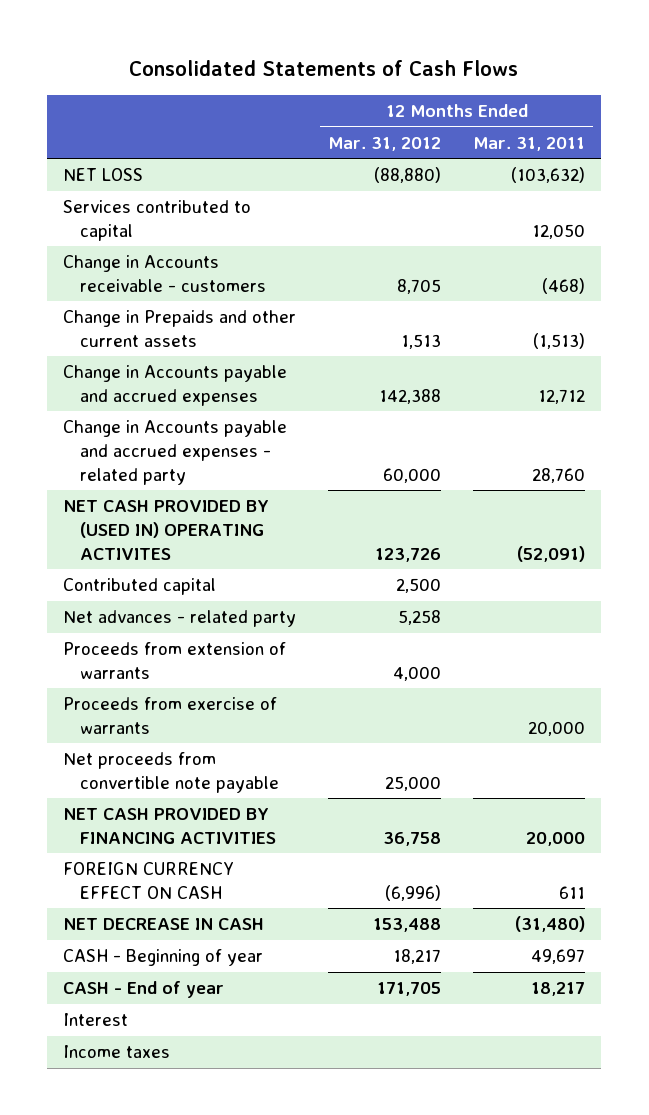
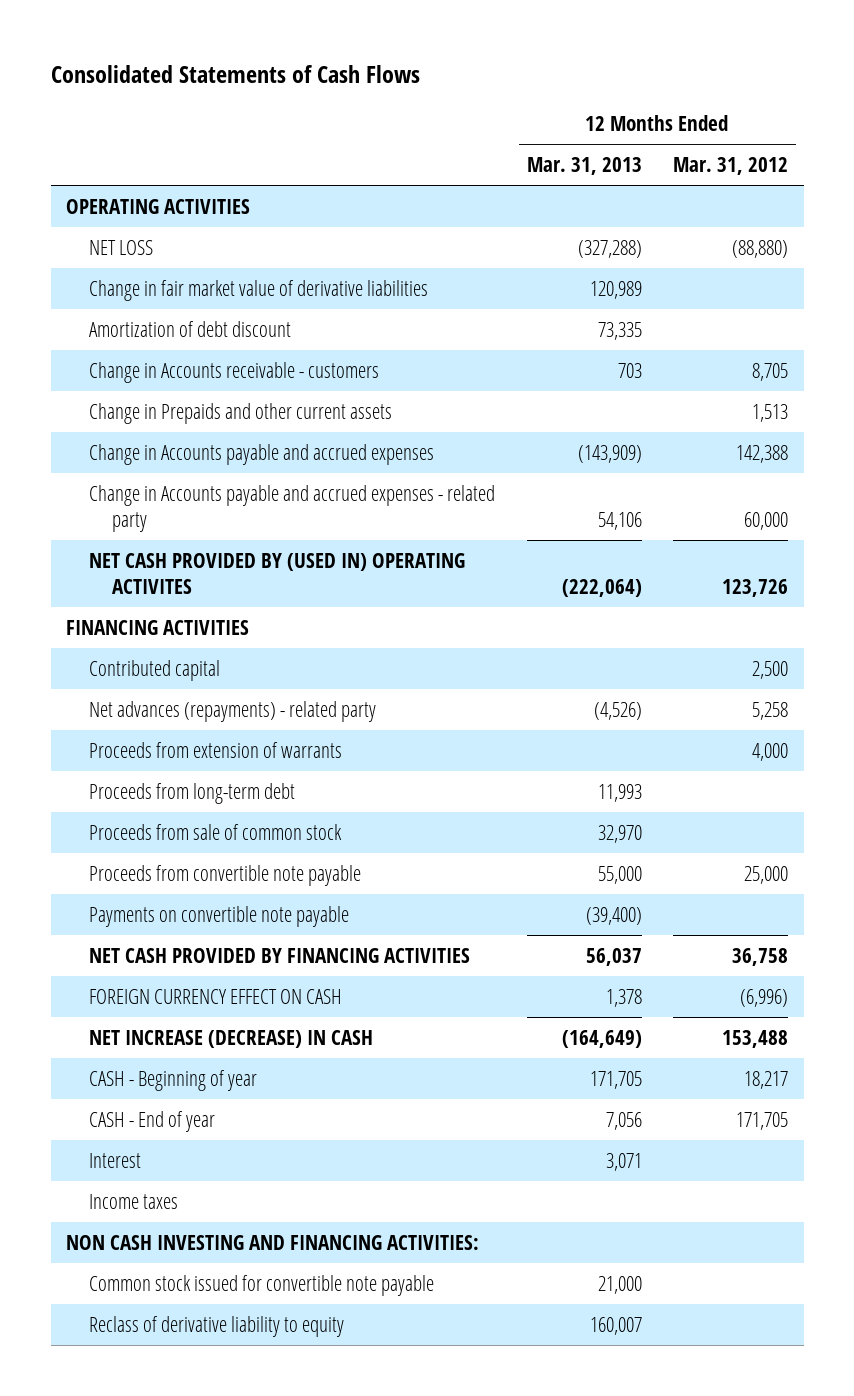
- | 12 Months Ended Mar. 31, 2012 | 12 Months Ended Mar. 31, 2011
+ | 12 Months Ended Mar. 31, 2013 | 12 Months Ended Mar. 31, 2012
+ OPERATING ACTIVITIES
- Services contributed to capital | | 12,050
+ Change in fair market value of derivative liabilities | 120,989 |
+ Amortization of debt discount | 73,335 |
+ FINANCING ACTIVITIES
- Net advances - related party | 5,258 |
+ Net advances (repayments) - related party | (4,526) | 5,258
- Proceeds from exercise of warrants | | 20,000
- Net proceeds from convertible note payable | 25,000 |
+ Proceeds from long-term debt | 11,993 |
+ Proceeds from sale of common stock | 32,970 |
+ Proceeds from convertible note payable | 55,000 | 25,000
+ Payments on convertible note payable | (39,400) |
- NET DECREASE IN CASH | 153,488 | (31,480)
+ NET INCREASE (DECREASE) IN CASH | (164,649) | 153,488
+ NON CASH INVESTING AND FINANCING ACTIVITIES:
+ Common stock issued for convertible note payable | 21,000 |
+ Reclass of derivative liability to equity | 160,007 |

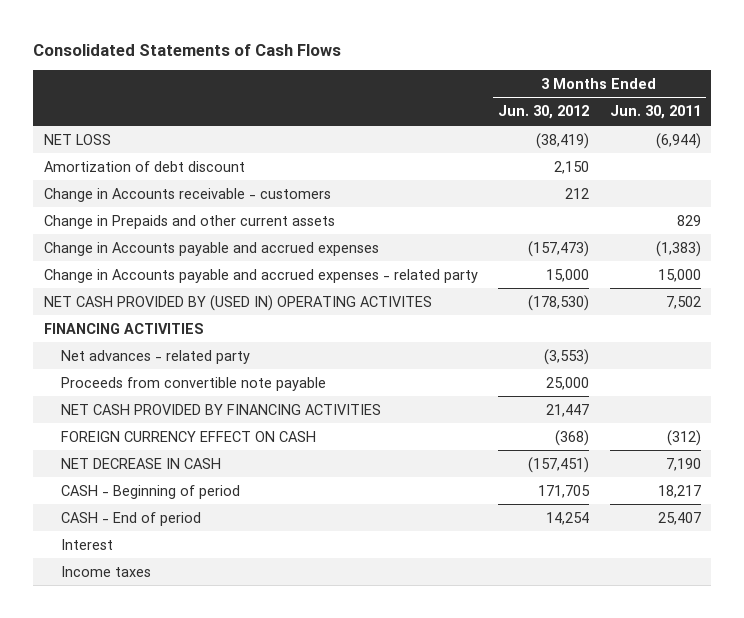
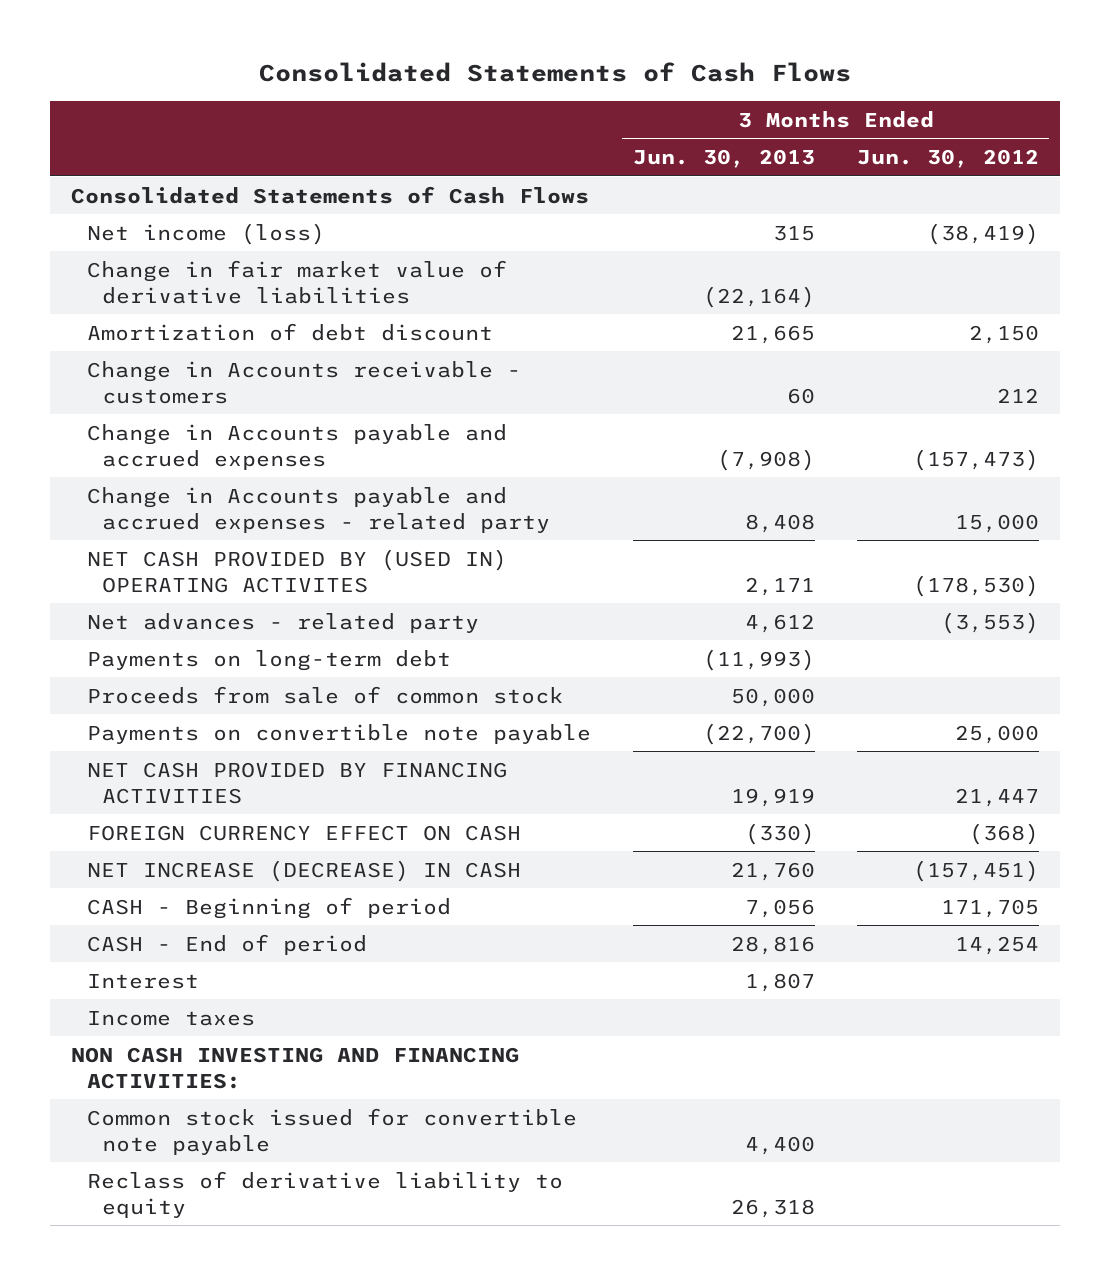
- | 3 Months Ended Jun. 30, 2012 | 3 Months Ended Jun. 30, 2011
+ | 3 Months Ended Jun. 30, 2013 | 3 Months Ended Jun. 30, 2012
- NET LOSS | (38,419) | (6,944)
+ Consolidated Statements of Cash Flows
+ Net income (loss) | 315 | (38,419)
+ Change in fair market value of derivative liabilities | (22,164) |
- Change in Prepaids and other current assets | | 829
- FINANCING ACTIVITIES
- Proceeds from convertible note payable | 25,000 |
+ Payments on long-term debt | (11,993) |
+ Proceeds from sale of common stock | 50,000 |
+ Payments on convertible note payable | (22,700) | 25,000
- NET DECREASE IN CASH | (157,451) | 7,190
+ NET INCREASE (DECREASE) IN CASH | 21,760 | (157,451)
+ NON CASH INVESTING AND FINANCING ACTIVITIES:
+ Common stock issued for convertible note payable | 4,400 |
+ Reclass of derivative liability to equity | 26,318 |

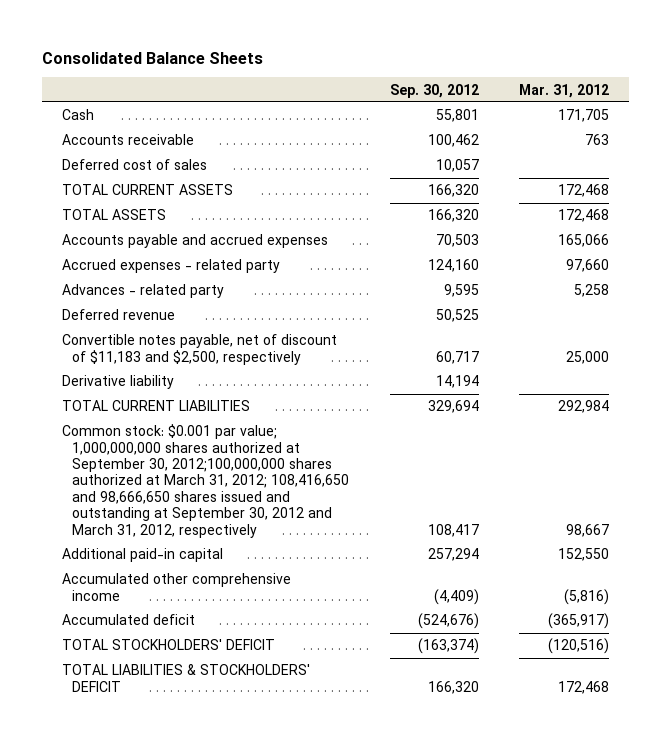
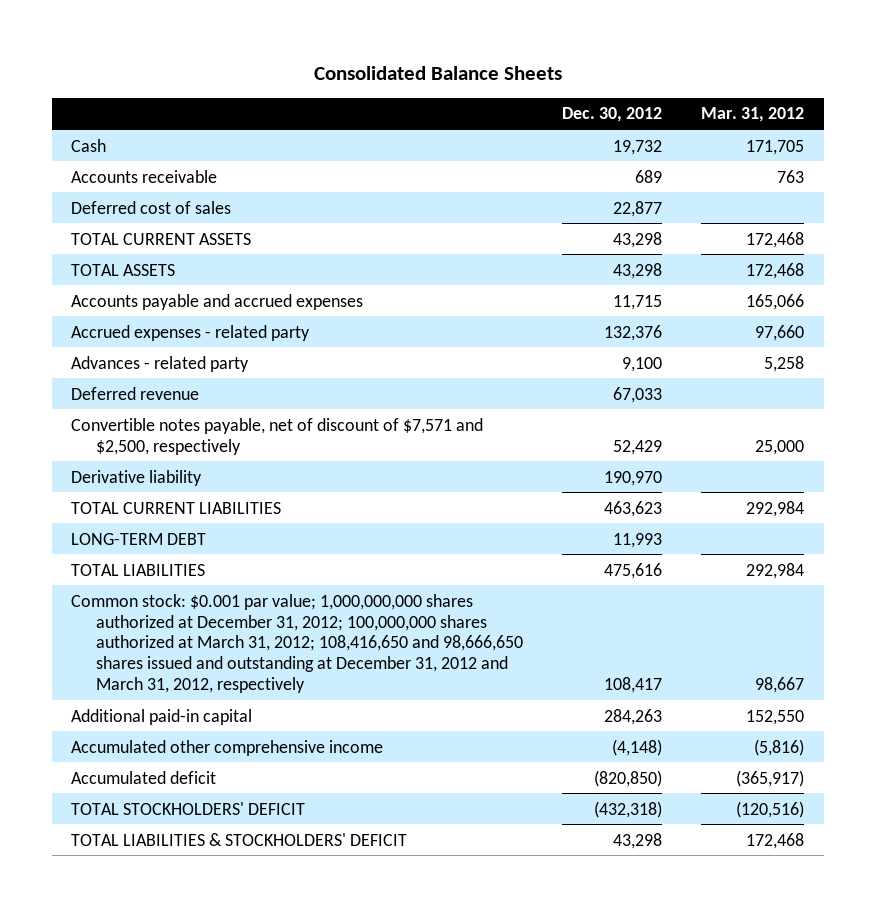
- | Sep. 30, 2012 | Mar. 31, 2012
+ | Dec. 30, 2012 | Mar. 31, 2012
- Convertible notes payable, net of discount of $11,183 and $2,500, respectively | 60,717 | 25,000
+ Convertible notes payable, net of discount of $7,571 and $2,500, respectively | 52,429 | 25,000
- Common stock: $0.001 par value; 1,000,000,000 shares authorized at September 30, 2012;100,000,000 shares authorized at March 31, 2012; 108,416,650 and 98,666,650 shares issued and outstanding at September 30, 2012 and March 31, 2012, respectively | 108,417 | 98,667
+ LONG-TERM DEBT | 11,993 |
+ TOTAL LIABILITIES | 475,616 | 292,984
+ Common stock: $0.001 par value; 1,000,000,000 shares authorized at December 31, 2012; 100,000,000 shares authorized at March 31, 2012; 108,416,650 and 98,666,650 shares issued and outstanding at December 31, 2012 and March 31, 2012, respectively | 108,417 | 98,667

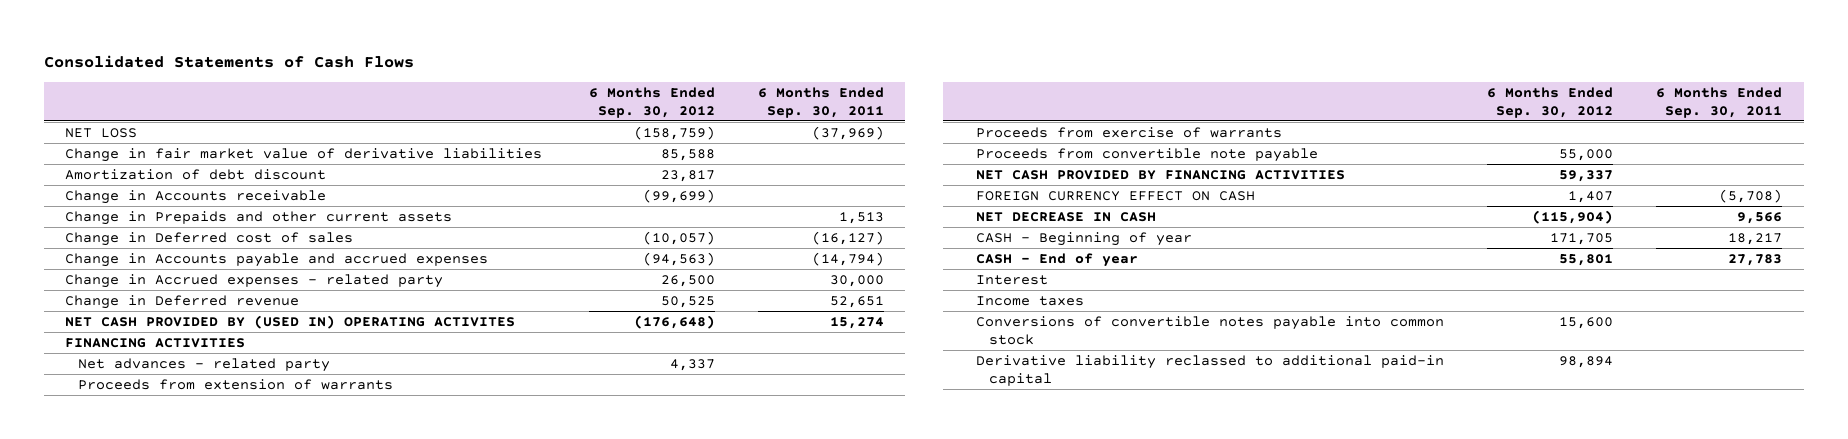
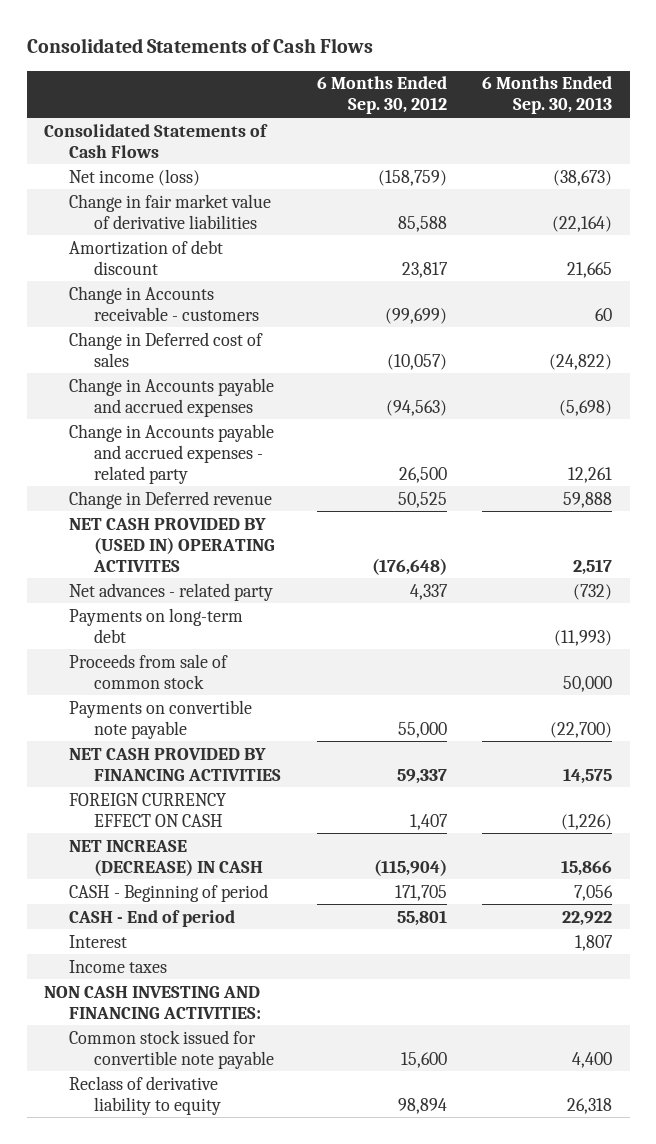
- | 6 Months Ended Sep. 30, 2012 | 6 Months Ended Sep. 30, 2011
+ | 6 Months Ended Sep. 30, 2012 | 6 Months Ended Sep. 30, 2013
- NET LOSS | (158,759) | (37,969)
+ Consolidated Statements of Cash Flows
+ Net income (loss) | (158,759) | (38,673)
- Change in Accounts receivable | (99,699) |
- Change in Prepaids and other current assets | | 1,513
+ Change in Accounts receivable - customers | (99,699) | 60
- Change in Accrued expenses - related party | 26,500 | 30,000
+ Change in Accounts payable and accrued expenses - related party | 26,500 | 12,261
- FINANCING ACTIVITIES
- Proceeds from extension of warrants
- Proceeds from exercise of warrants
- Proceeds from convertible note payable | 55,000 |
+ Payments on long-term debt | | (11,993)
+ Proceeds from sale of common stock | | 50,000
+ Payments on convertible note payable | 55,000 | (22,700)
- NET DECREASE IN CASH | (115,904) | 9,566
- CASH - Beginning of year | 171,705 | 18,217
- CASH - End of year | 55,801 | 27,783
+ NET INCREASE (DECREASE) IN CASH | (115,904) | 15,866
+ CASH - Beginning of period | 171,705 | 7,056
+ CASH - End of period | 55,801 | 22,922
- Conversions of convertible notes payable into common stock | 15,600 |
- Derivative liability reclassed to additional paid-in capital | 98,894 |
+ NON CASH INVESTING AND FINANCING ACTIVITIES:
+ Common stock issued for convertible note payable | 15,600 | 4,400
+ Reclass of derivative liability to equity | 98,894 | 26,318

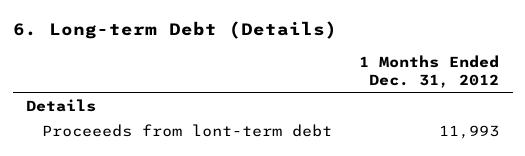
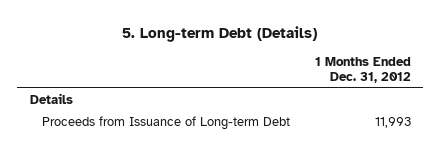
- 6. Long-term Debt (Details)
+ 5. Long-term Debt (Details)
- Proceeeds from lont-term debt | 11,993
+ Proceeds from Issuance of Long-term Debt | 11,993

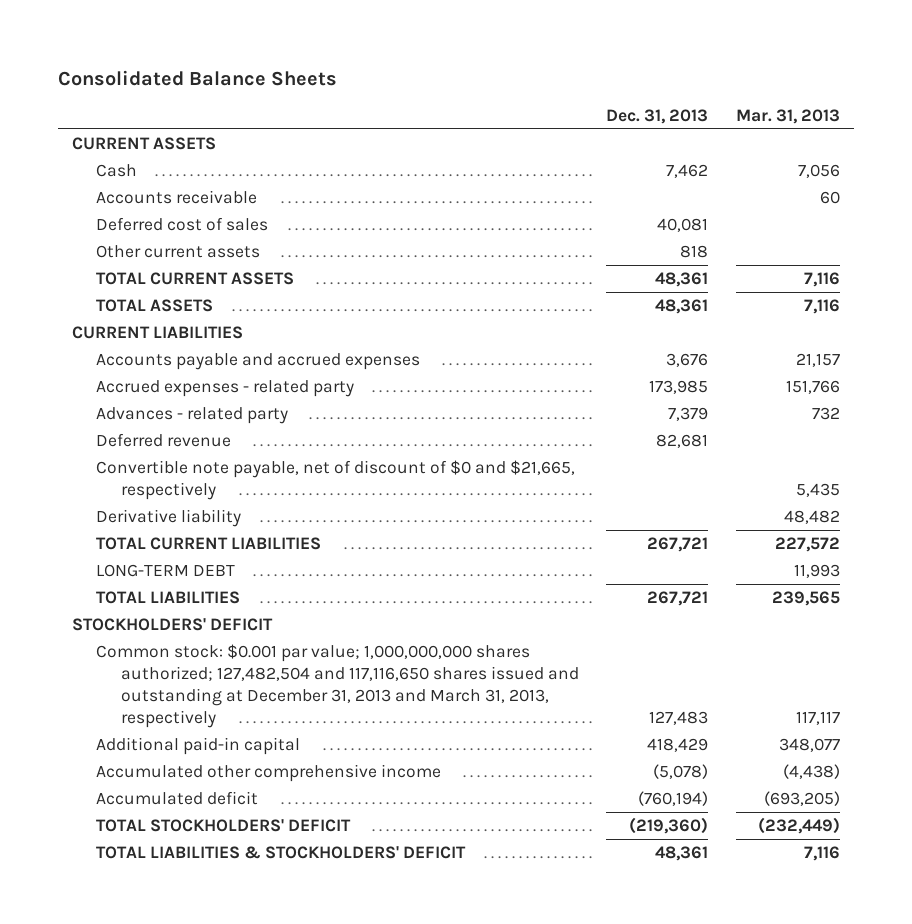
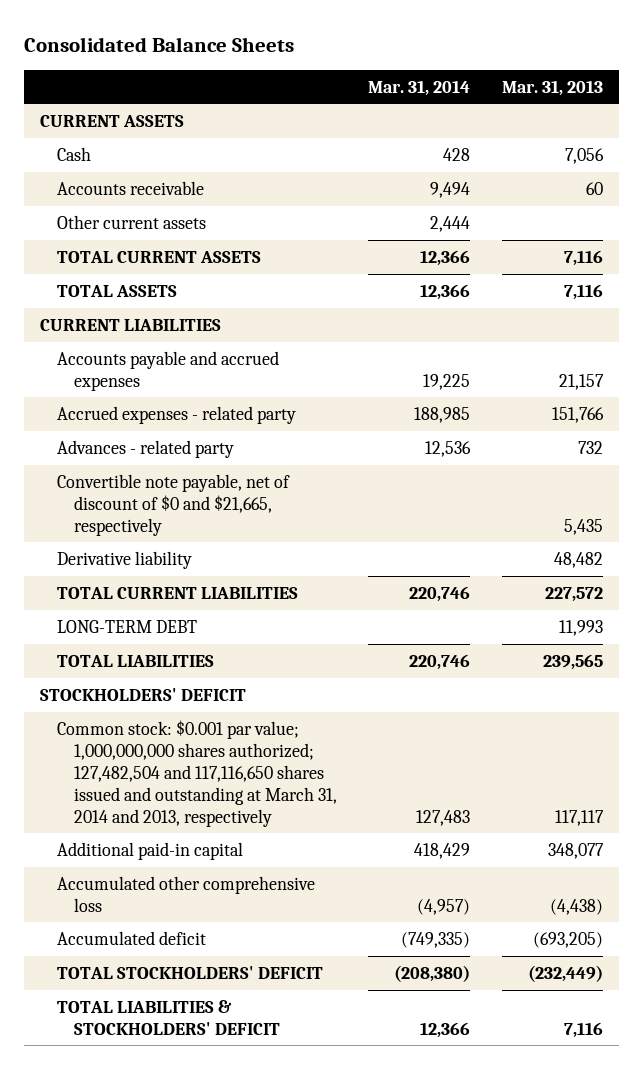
- | Dec. 31, 2013 | Mar. 31, 2013
+ | Mar. 31, 2014 | Mar. 31, 2013
- Deferred cost of sales | 40,081 |
- Deferred revenue | 82,681 |
- Common stock: $0.001 par value; 1,000,000,000 shares authorized; 127,482,504 and 117,116,650 shares issued and outstanding at December 31, 2013 and March 31, 2013, respectively | 127,483 | 117,117
+ Common stock: $0.001 par value; 1,000,000,000 shares authorized; 127,482,504 and 117,116,650 shares issued and outstanding at March 31, 2014 and 2013, respectively | 127,483 | 117,117
- Accumulated other comprehensive income | (5,078) | (4,438)
+ Accumulated other comprehensive loss | (4,957) | (4,438)

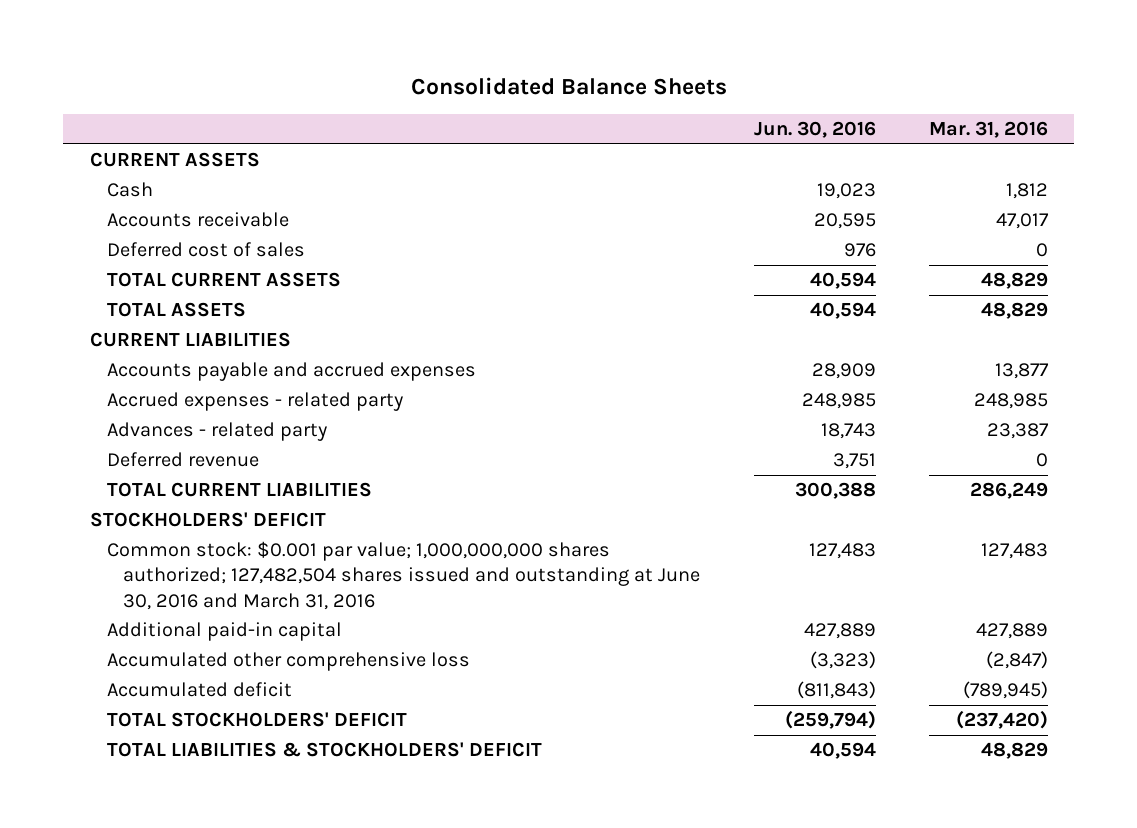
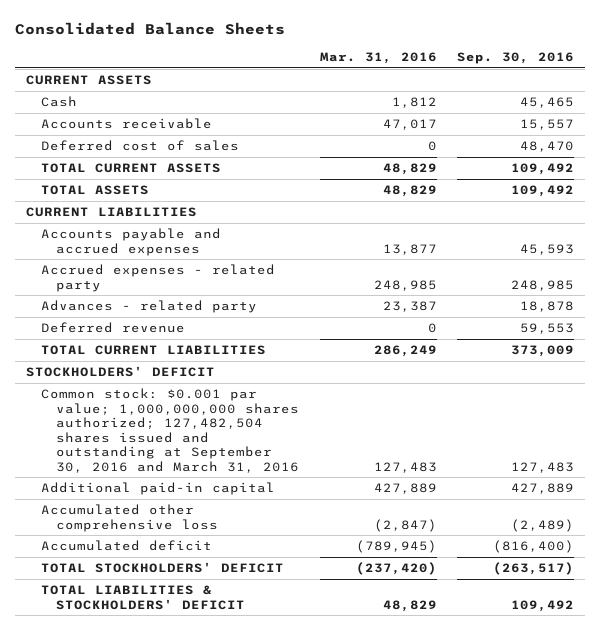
- | Jun. 30, 2016 | Mar. 31, 2016
+ | Mar. 31, 2016 | Sep. 30, 2016
- Common stock: $0.001 par value; 1,000,000,000 shares authorized; 127,482,504 shares issued and outstanding at June 30, 2016 and March 31, 2016 | 127,483 | 127,483
+ Common stock: $0.001 par value; 1,000,000,000 shares authorized; 127,482,504 shares issued and outstanding at September 30, 2016 and March 31, 2016 | 127,483 | 127,483

